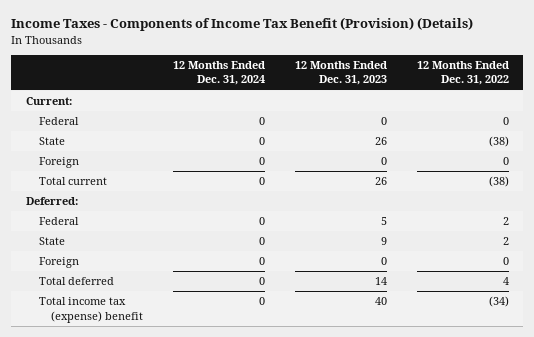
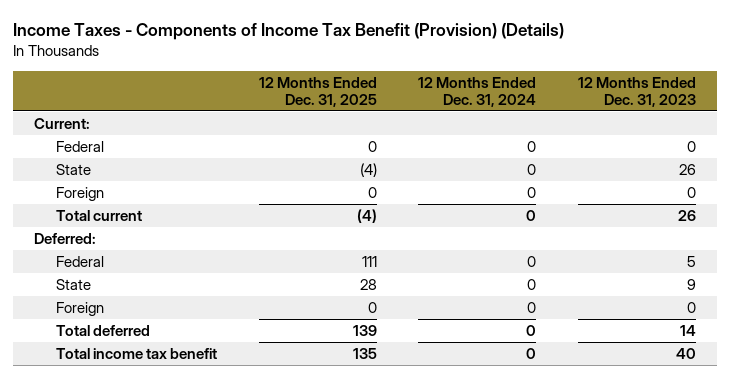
- | 12 Months Ended Dec. 31, 2024 | 12 Months Ended Dec. 31, 2023 | 12 Months Ended Dec. 31, 2022
+ | 12 Months Ended Dec. 31, 2025 | 12 Months Ended Dec. 31, 2024 | 12 Months Ended Dec. 31, 2023
- Total income tax (expense) benefit | 0 | 40 | (34)
+ Total income tax benefit | 135 | 0 | 40

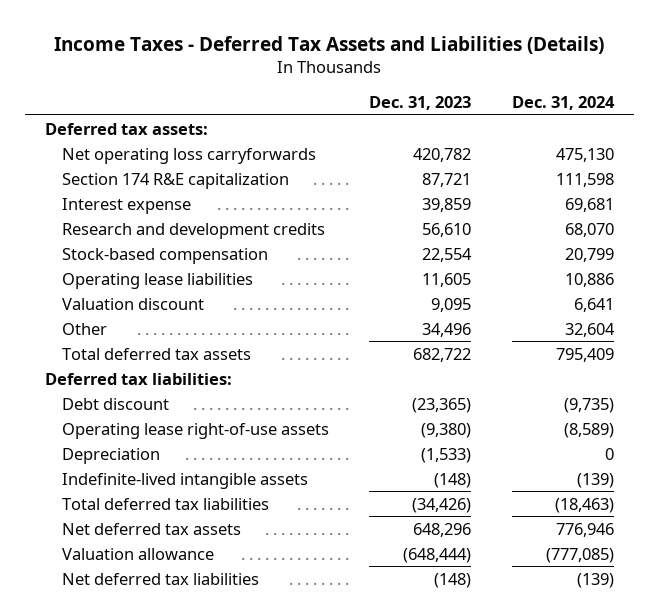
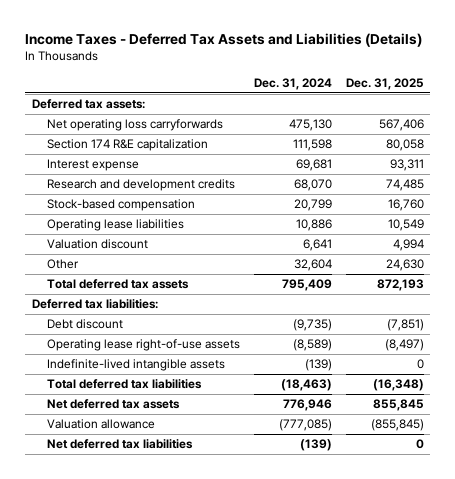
- | Dec. 31, 2023 | Dec. 31, 2024
+ | Dec. 31, 2024 | Dec. 31, 2025
- Depreciation | (1,533) | 0

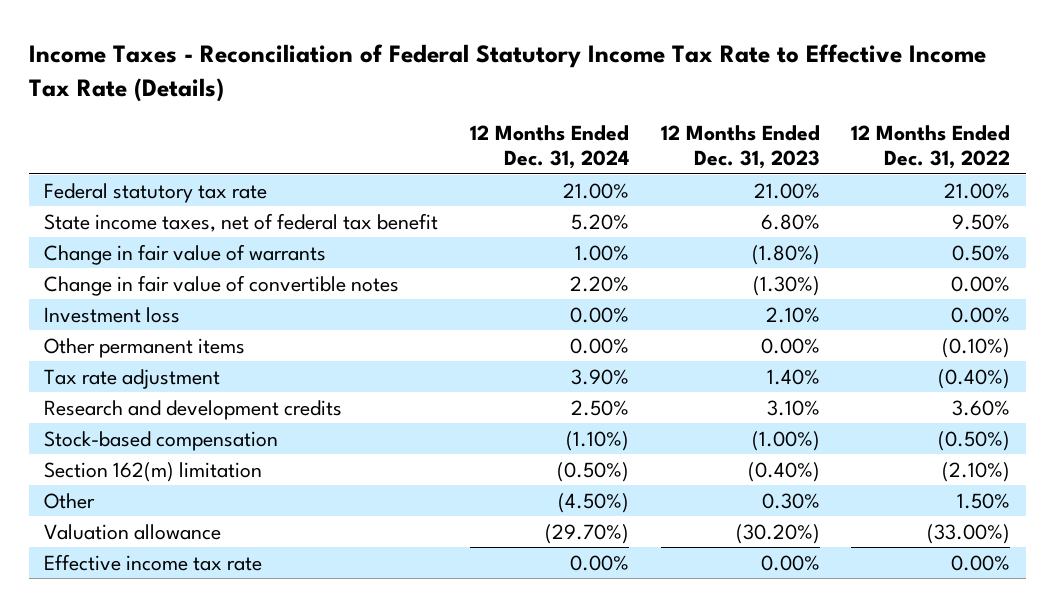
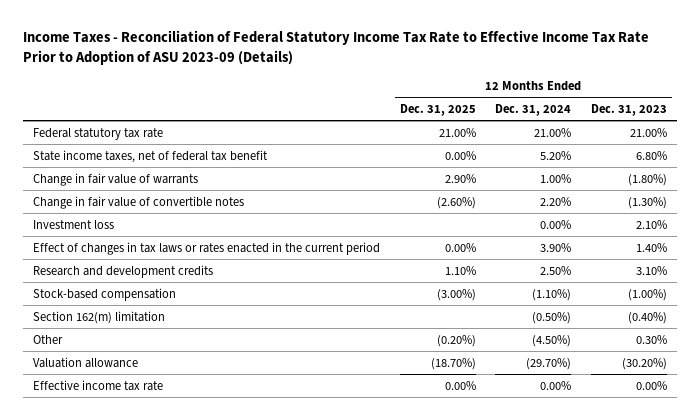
- Income Taxes - Reconciliation of Federal Statutory Income Tax Rate to Effective Income Tax Rate (Details)
+ Income Taxes - Reconciliation of Federal Statutory Income Tax Rate to Effective Income Tax Rate Prior to Adoption of ASU 2023-09 (Details)
- | 12 Months Ended Dec. 31, 2024 | 12 Months Ended Dec. 31, 2023 | 12 Months Ended Dec. 31, 2022
+ | 12 Months Ended Dec. 31, 2025 | 12 Months Ended Dec. 31, 2024 | 12 Months Ended Dec. 31, 2023
- Other permanent items | 0.00% | 0.00% | (0.10%)
- Tax rate adjustment | 3.90% | 1.40% | (0.40%)
+ Effect of changes in tax laws or rates enacted in the current period | 0.00% | 3.90% | 1.40%

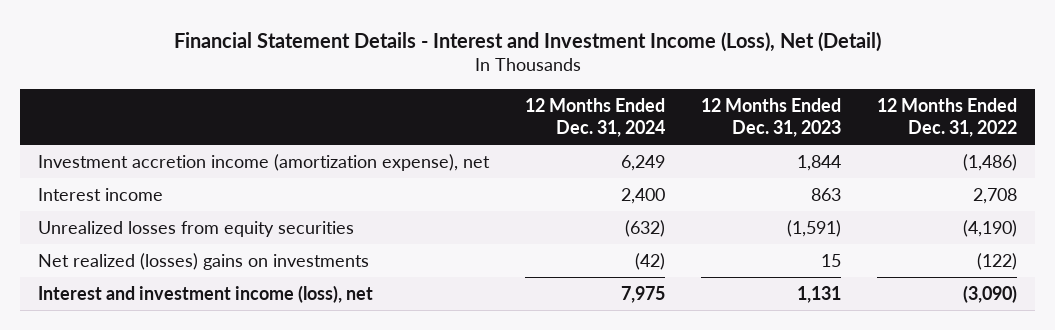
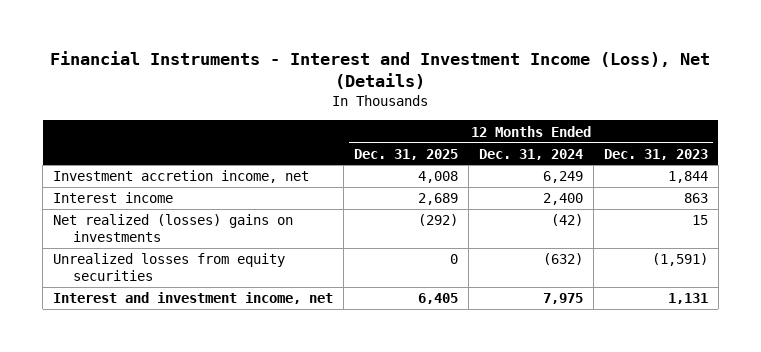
- Financial Statement Details - Interest and Investment Income (Loss), Net (Detail)
+ Financial Instruments - Interest and Investment Income (Loss), Net (Details)
- | 12 Months Ended Dec. 31, 2024 | 12 Months Ended Dec. 31, 2023 | 12 Months Ended Dec. 31, 2022
+ | 12 Months Ended Dec. 31, 2025 | 12 Months Ended Dec. 31, 2024 | 12 Months Ended Dec. 31, 2023
- Investment accretion income (amortization expense), net | 6,249 | 1,844 | (1,486)
+ Investment accretion income, net | 4,008 | 6,249 | 1,844
- Interest and investment income (loss), net | 7,975 | 1,131 | (3,090)
moved down: Unrealized losses from equity securities | 0 | (632) | (1,591)
+ Interest and investment income, net | 6,405 | 7,975 | 1,131

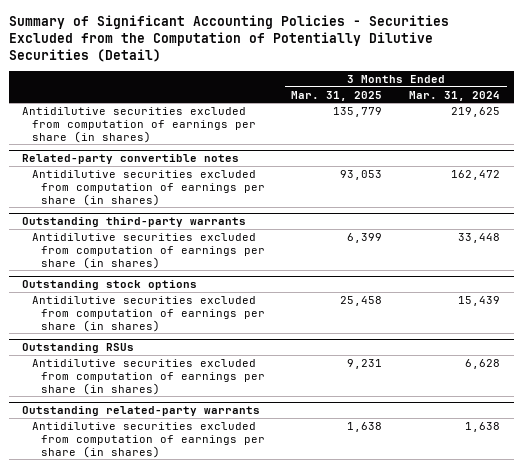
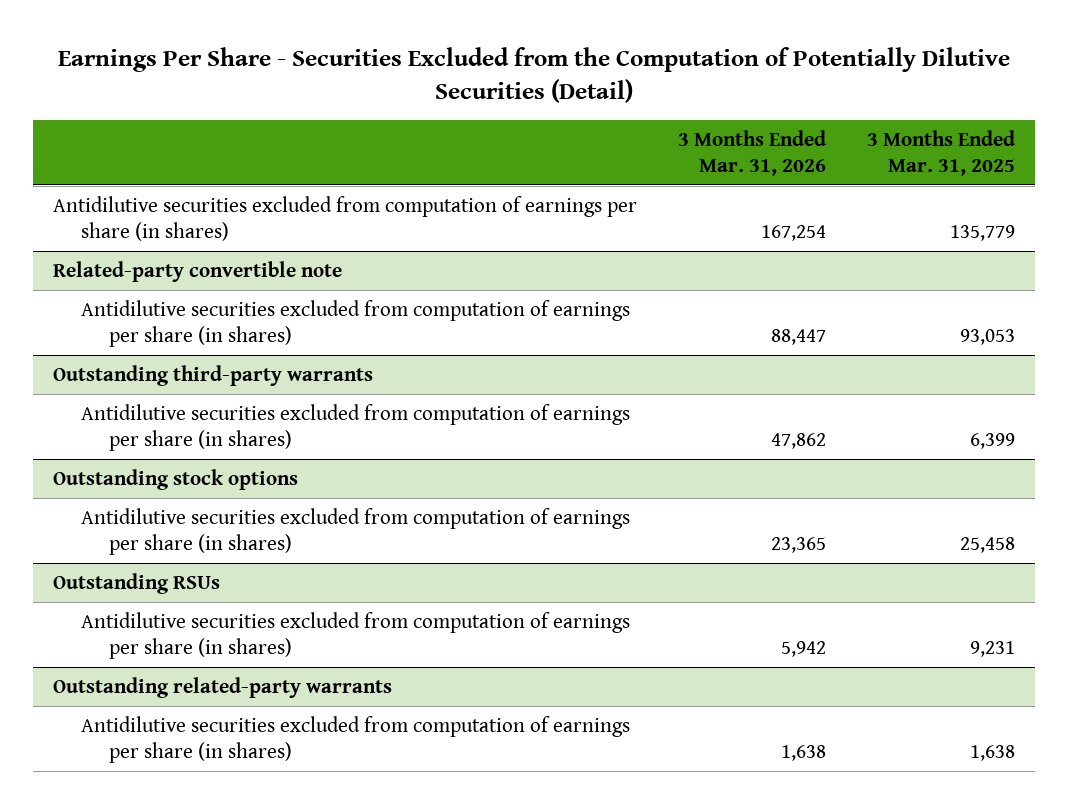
- Summary of Significant Accounting Policies - Securities Excluded from the Computation of Potentially Dilutive Securities (Detail)
+ Earnings Per Share - Securities Excluded from the Computation of Potentially Dilutive Securities (Detail)
- | 3 Months Ended Mar. 31, 2025 | 3 Months Ended Mar. 31, 2024
+ | 3 Months Ended Mar. 31, 2026 | 3 Months Ended Mar. 31, 2025
- Related-party convertible notes
+ Related-party convertible note

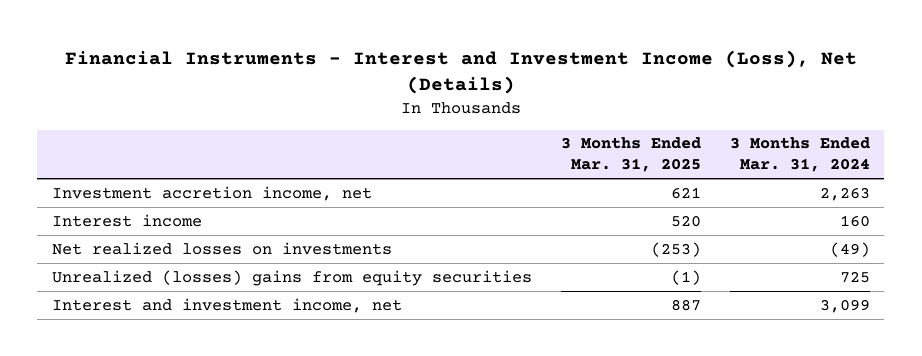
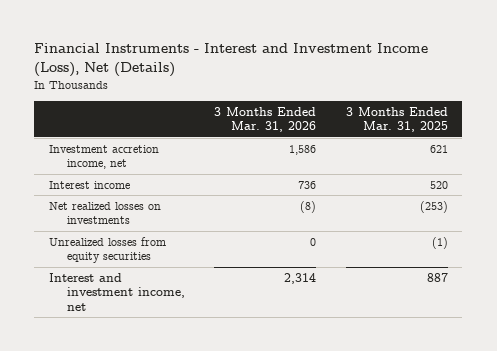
- | 3 Months Ended Mar. 31, 2025 | 3 Months Ended Mar. 31, 2024
+ | 3 Months Ended Mar. 31, 2026 | 3 Months Ended Mar. 31, 2025
- Unrealized (losses) gains from equity securities | (1) | 725
+ Unrealized losses from equity securities | 0 | (1)

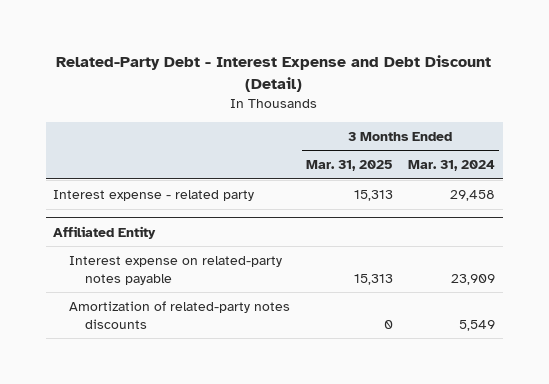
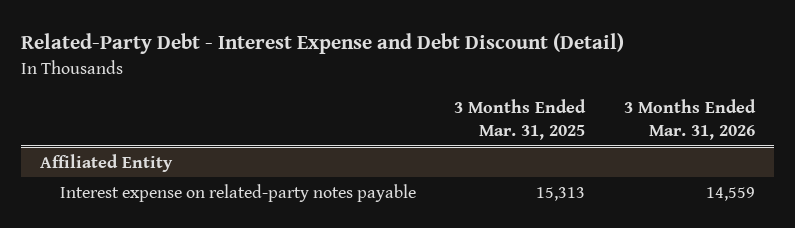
- | 3 Months Ended Mar. 31, 2025 | 3 Months Ended Mar. 31, 2024
+ | 3 Months Ended Mar. 31, 2025 | 3 Months Ended Mar. 31, 2026
- Interest expense - related party | 15,313 | 29,458
@ Affiliated Entity
- Amortization of related-party notes discounts | 0 | 5,549

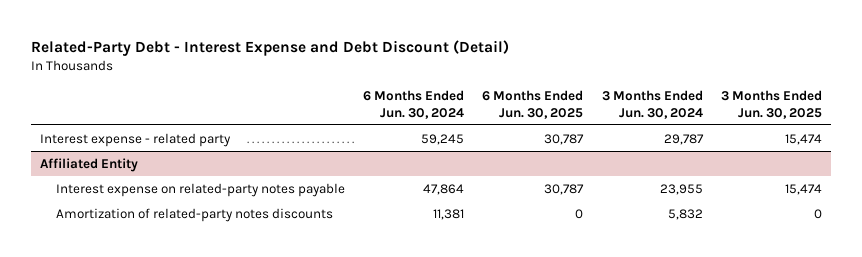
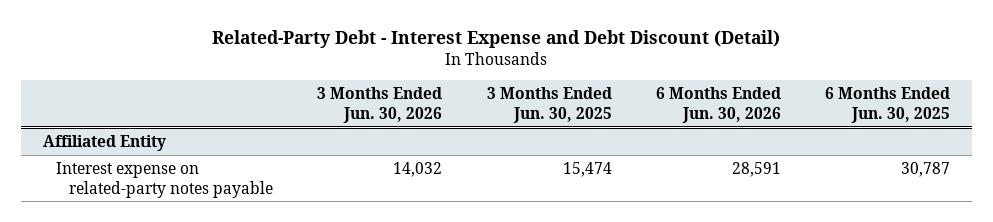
- | 6 Months Ended Jun. 30, 2024 | 6 Months Ended Jun. 30, 2025 | 3 Months Ended Jun. 30, 2024 | 3 Months Ended Jun. 30, 2025
+ | 3 Months Ended Jun. 30, 2026 | 3 Months Ended Jun. 30, 2025 | 6 Months Ended Jun. 30, 2026 | 6 Months Ended Jun. 30, 2025
- Interest expense - related party | 59,245 | 30,787 | 29,787 | 15,474
@ Affiliated Entity
- Amortization of related-party notes discounts | 11,381 | 0 | 5,832 | 0

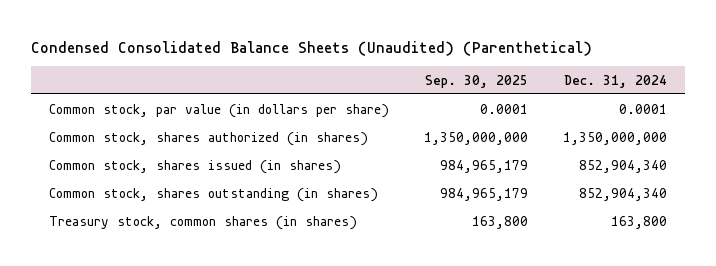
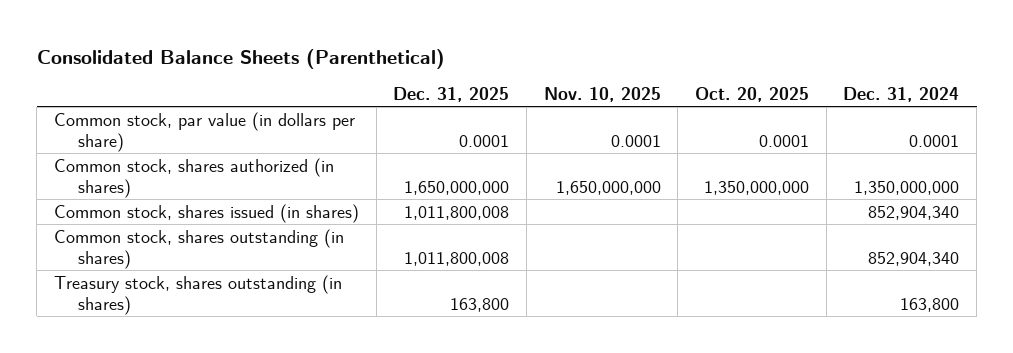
- Condensed Consolidated Balance Sheets (Unaudited) (Parenthetical)
+ Consolidated Balance Sheets (Parenthetical)
- | Sep. 30, 2025 | Dec. 31, 2024
+ | Dec. 31, 2025 | Nov. 10, 2025 | Oct. 20, 2025 | Dec. 31, 2024
- Treasury stock, common shares (in shares) | 163,800 | 163,800
+ Treasury stock, shares outstanding (in shares) | 163,800 | | | 163,800

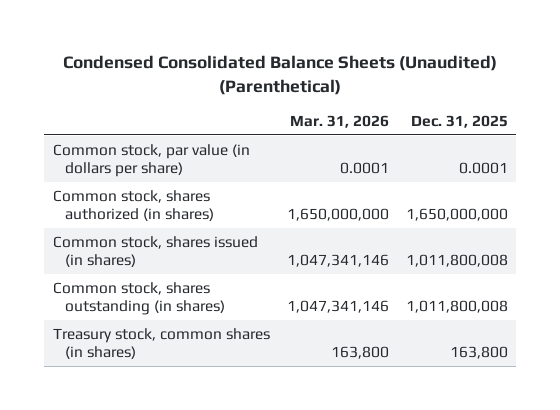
- Consolidated Balance Sheets (Parenthetical)
+ Condensed Consolidated Balance Sheets (Unaudited) (Parenthetical)
- | Dec. 31, 2025 | Nov. 10, 2025 | Oct. 20, 2025 | Dec. 31, 2024
+ | Mar. 31, 2026 | Dec. 31, 2025
- Treasury stock, shares outstanding (in shares) | 163,800 | | | 163,800
+ Treasury stock, common shares (in shares) | 163,800 | 163,800

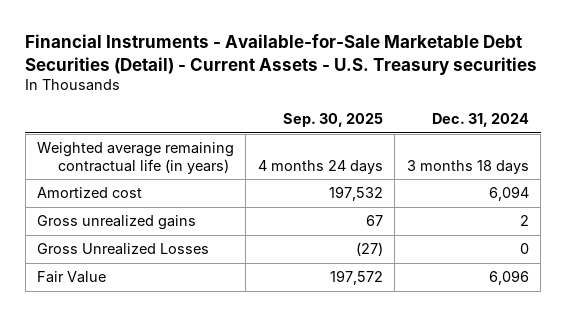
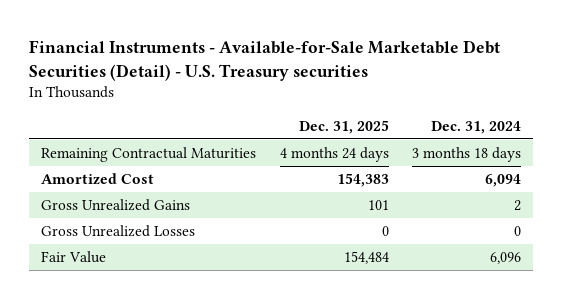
- Financial Instruments - Available-for-Sale Marketable Debt Securities (Detail) - Current Assets - U.S. Treasury securities
+ Financial Instruments - Available-for-Sale Marketable Debt Securities (Detail) - U.S. Treasury securities
- | Sep. 30, 2025 | Dec. 31, 2024
+ | Dec. 31, 2025 | Dec. 31, 2024
- Weighted average remaining contractual life (in years) | 4 months 24 days | 3 months 18 days
- Amortized cost | 197,532 | 6,094
- Gross unrealized gains | 67 | 2
+ Remaining Contractual Maturities | 4 months 24 days | 3 months 18 days
+ Amortized Cost | 154,383 | 6,094
+ Gross Unrealized Gains | 101 | 2

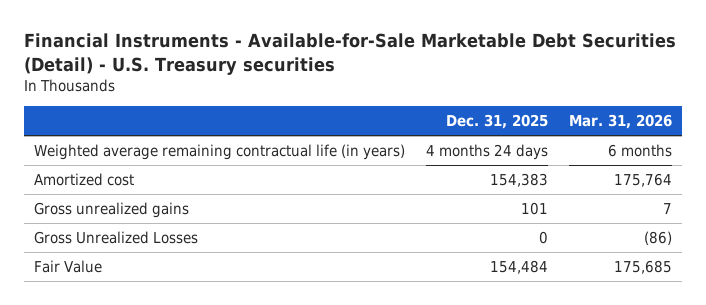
- | Dec. 31, 2025 | Dec. 31, 2024
+ | Dec. 31, 2025 | Mar. 31, 2026
- Remaining Contractual Maturities | 4 months 24 days | 3 months 18 days
- Amortized Cost | 154,383 | 6,094
- Gross Unrealized Gains | 101 | 2
+ Weighted average remaining contractual life (in years) | 4 months 24 days | 6 months
+ Amortized cost | 154,383 | 175,764
+ Gross unrealized gains | 101 | 7

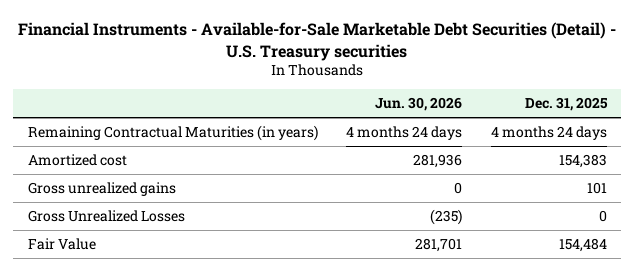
- | Dec. 31, 2025 | Mar. 31, 2026
+ | Jun. 30, 2026 | Dec. 31, 2025
- Weighted average remaining contractual life (in years) | 4 months 24 days | 6 months
+ Remaining Contractual Maturities (in years) | 4 months 24 days | 4 months 24 days

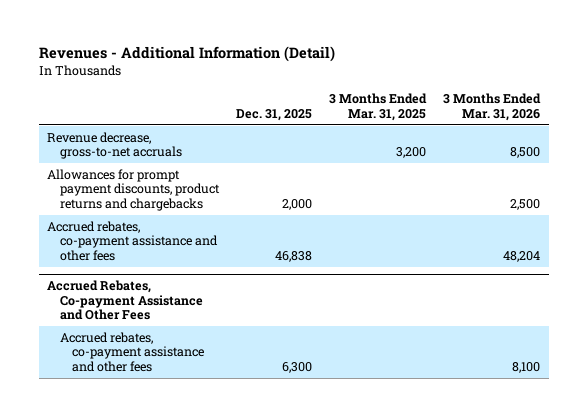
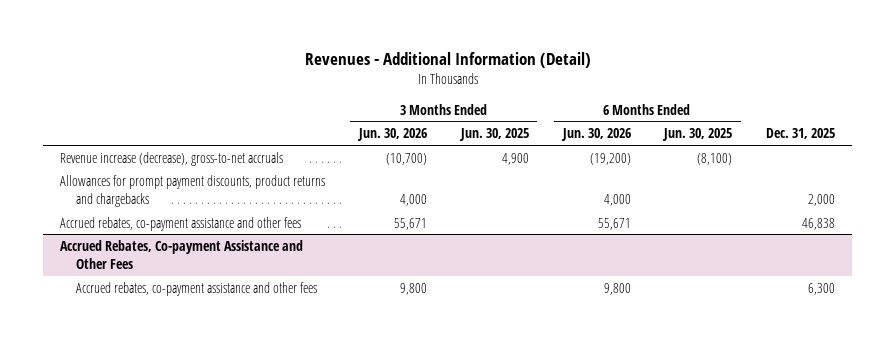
- | Dec. 31, 2025 | 3 Months Ended Mar. 31, 2025 | 3 Months Ended Mar. 31, 2026
+ | 3 Months Ended Jun. 30, 2026 | 3 Months Ended Jun. 30, 2025 | 6 Months Ended Jun. 30, 2026 | 6 Months Ended Jun. 30, 2025 | Dec. 31, 2025
- Revenue decrease, gross-to-net accruals | | 3,200 | 8,500
+ Revenue increase (decrease), gross-to-net accruals | (10,700) | 4,900 | (19,200) | (8,100) |

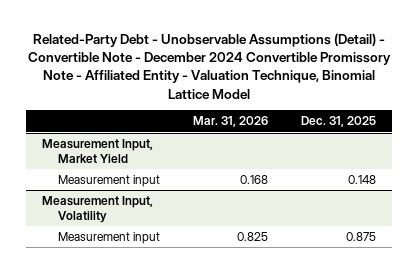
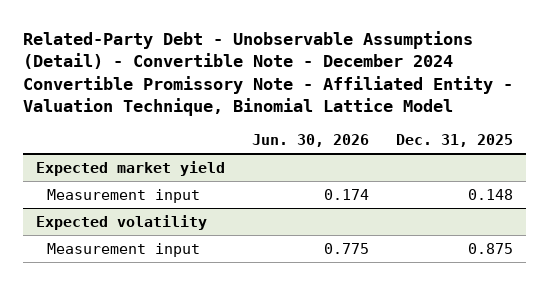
- | Mar. 31, 2026 | Dec. 31, 2025
+ | Jun. 30, 2026 | Dec. 31, 2025
- Measurement Input, Market Yield
+ Expected market yield
- Measurement Input, Volatility
+ Expected volatility

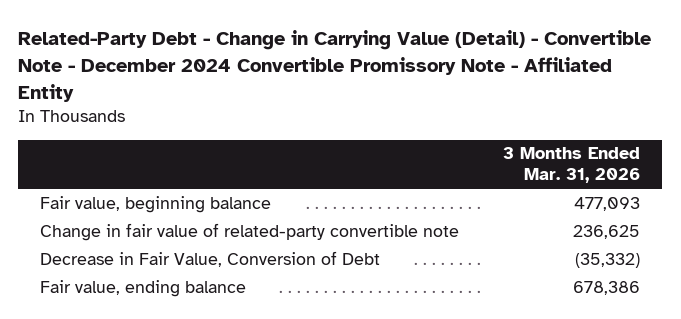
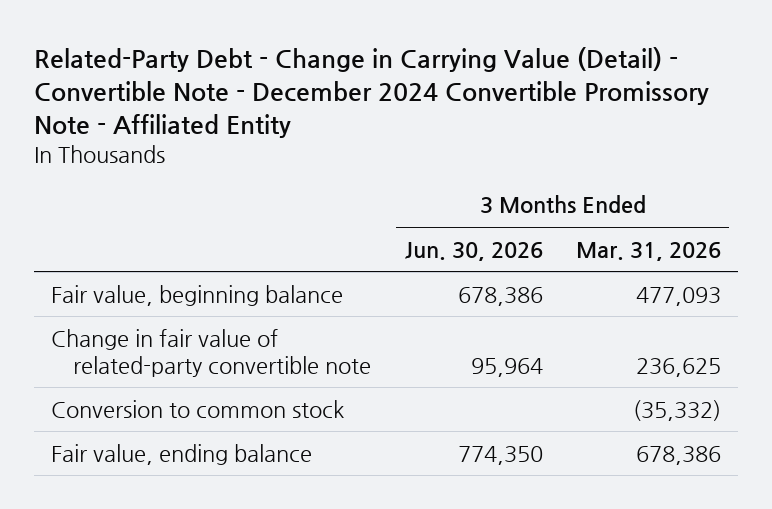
- | 3 Months Ended Mar. 31, 2026
+ | 3 Months Ended Jun. 30, 2026 | 3 Months Ended Mar. 31, 2026
- Decrease in Fair Value, Conversion of Debt | (35,332)
+ Conversion to common stock | | (35,332)

